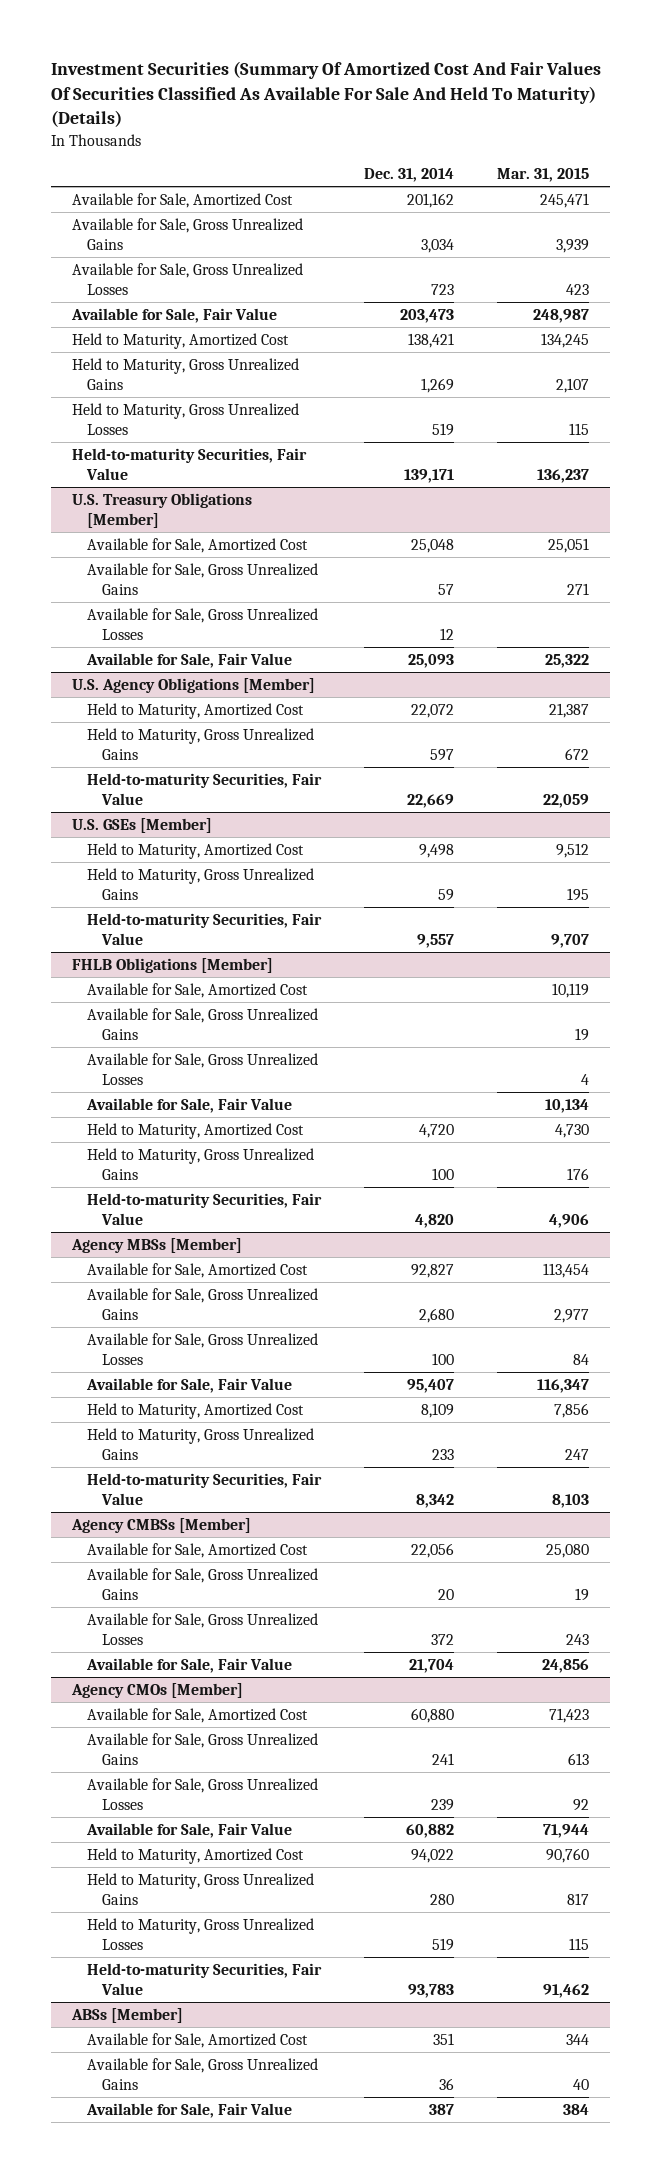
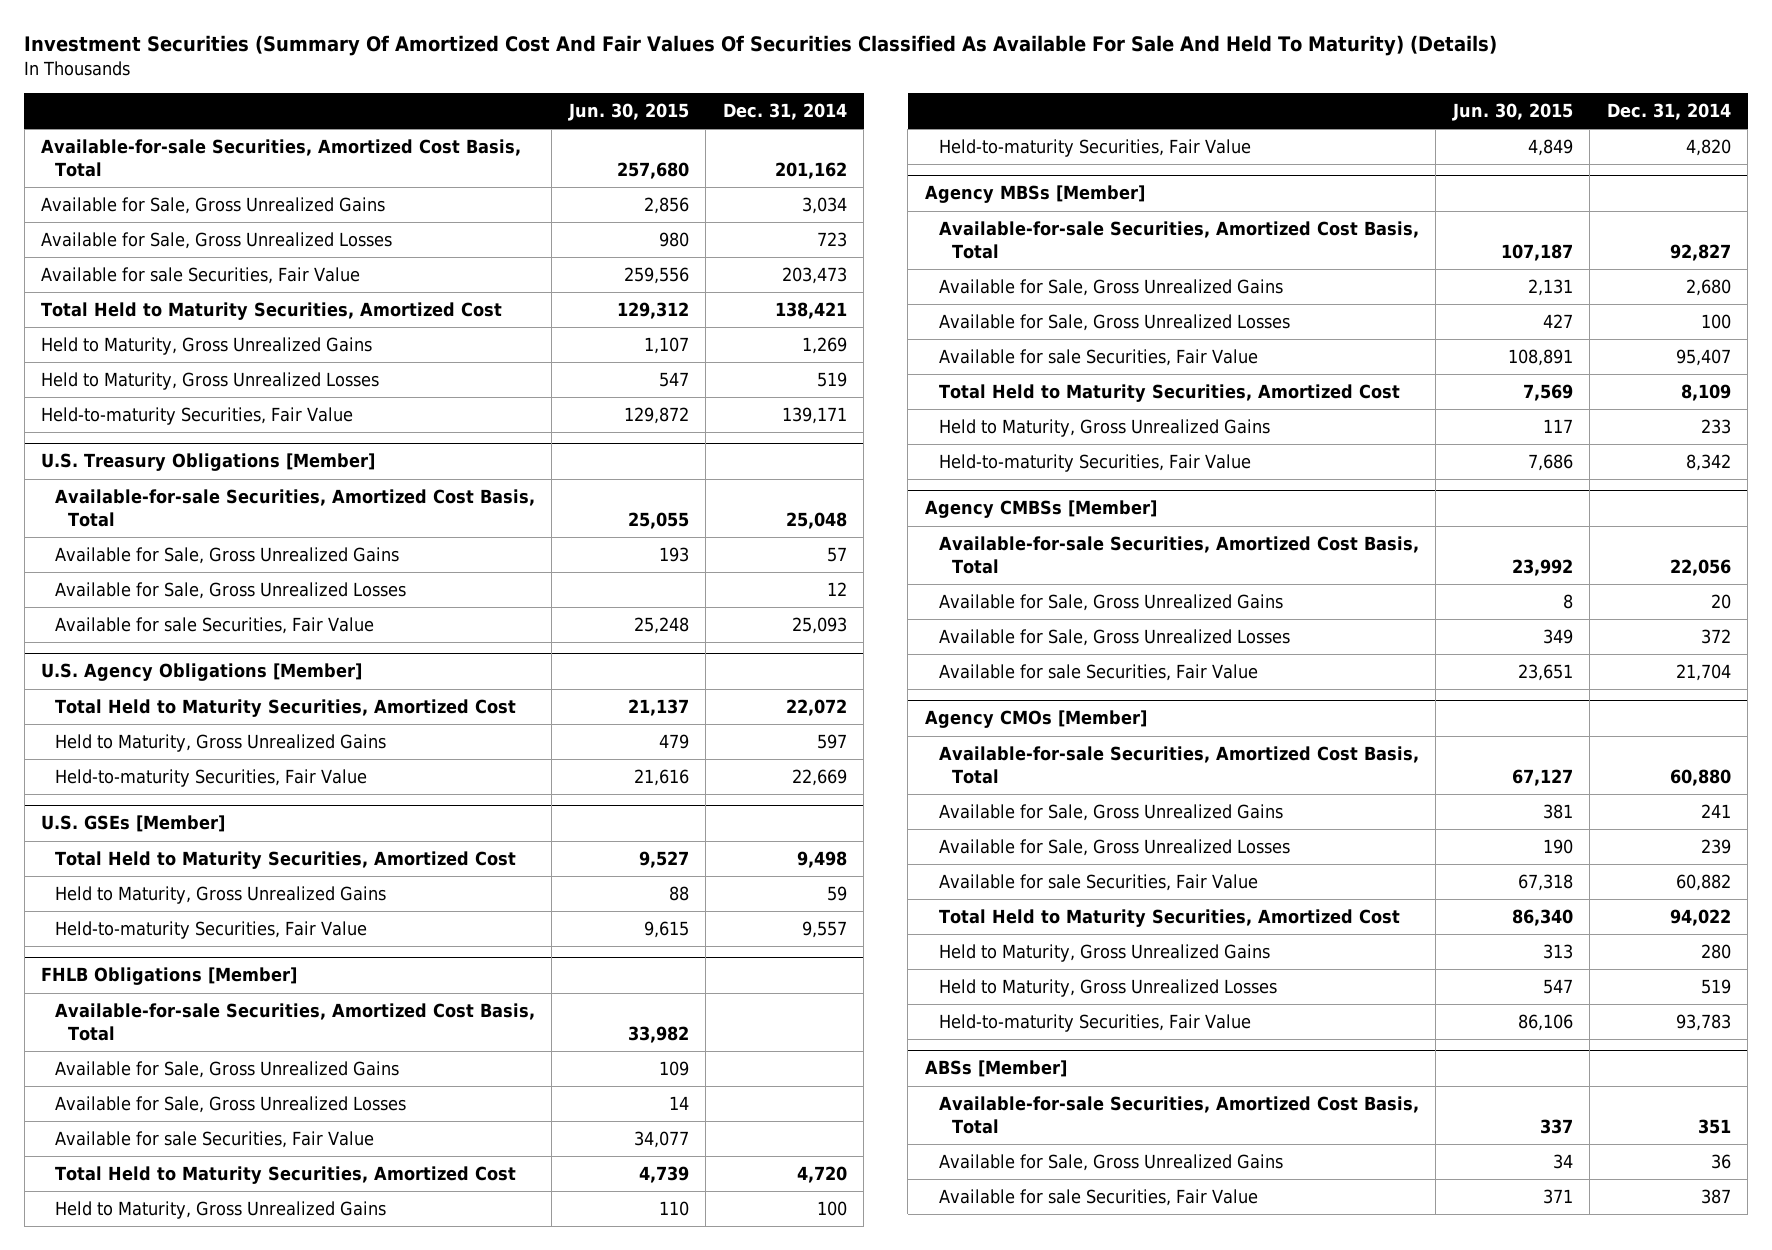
- | Dec. 31, 2014 | Mar. 31, 2015
+ | Jun. 30, 2015 | Dec. 31, 2014
- Available for Sale, Amortized Cost | 201,162 | 245,471
+ Available-for-sale Securities, Amortized Cost Basis, Total | 257,680 | 201,162
- Available for Sale, Fair Value | 203,473 | 248,987
- Held to Maturity, Amortized Cost | 138,421 | 134,245
+ Available for sale Securities, Fair Value | 259,556 | 203,473
+ Total Held to Maturity Securities, Amortized Cost | 129,312 | 138,421
@ U.S. Treasury Obligations [Member]
- Available for Sale, Amortized Cost | 25,048 | 25,051
+ Available-for-sale Securities, Amortized Cost Basis, Total | 25,055 | 25,048
- Available for Sale, Fair Value | 25,093 | 25,322
+ Available for sale Securities, Fair Value | 25,248 | 25,093
@ U.S. Agency Obligations [Member]
- Held to Maturity, Amortized Cost | 22,072 | 21,387
+ Total Held to Maturity Securities, Amortized Cost | 21,137 | 22,072
@ U.S. GSEs [Member]
- Held to Maturity, Amortized Cost | 9,498 | 9,512
+ Total Held to Maturity Securities, Amortized Cost | 9,527 | 9,498
@ FHLB Obligations [Member]
- Available for Sale, Amortized Cost | | 10,119
+ Available-for-sale Securities, Amortized Cost Basis, Total | 33,982 |
- Available for Sale, Fair Value | | 10,134
- Held to Maturity, Amortized Cost | 4,720 | 4,730
+ Available for sale Securities, Fair Value | 34,077 |
+ Total Held to Maturity Securities, Amortized Cost | 4,739 | 4,720
@ Agency MBSs [Member]
- Available for Sale, Amortized Cost | 92,827 | 113,454
+ Available-for-sale Securities, Amortized Cost Basis, Total | 107,187 | 92,827
- Available for Sale, Fair Value | 95,407 | 116,347
- Held to Maturity, Amortized Cost | 8,109 | 7,856
+ Available for sale Securities, Fair Value | 108,891 | 95,407
+ Total Held to Maturity Securities, Amortized Cost | 7,569 | 8,109
@ Agency CMBSs [Member]
- Available for Sale, Amortized Cost | 22,056 | 25,080
+ Available-for-sale Securities, Amortized Cost Basis, Total | 23,992 | 22,056
- Available for Sale, Fair Value | 21,704 | 24,856
+ Available for sale Securities, Fair Value | 23,651 | 21,704
@ Agency CMOs [Member]
- Available for Sale, Amortized Cost | 60,880 | 71,423
+ Available-for-sale Securities, Amortized Cost Basis, Total | 67,127 | 60,880
- Available for Sale, Fair Value | 60,882 | 71,944
- Held to Maturity, Amortized Cost | 94,022 | 90,760
+ Available for sale Securities, Fair Value | 67,318 | 60,882
+ Total Held to Maturity Securities, Amortized Cost | 86,340 | 94,022
@ ABSs [Member]
- Available for Sale, Amortized Cost | 351 | 344
+ Available-for-sale Securities, Amortized Cost Basis, Total | 337 | 351
- Available for Sale, Fair Value | 387 | 384
+ Available for sale Securities, Fair Value | 371 | 387

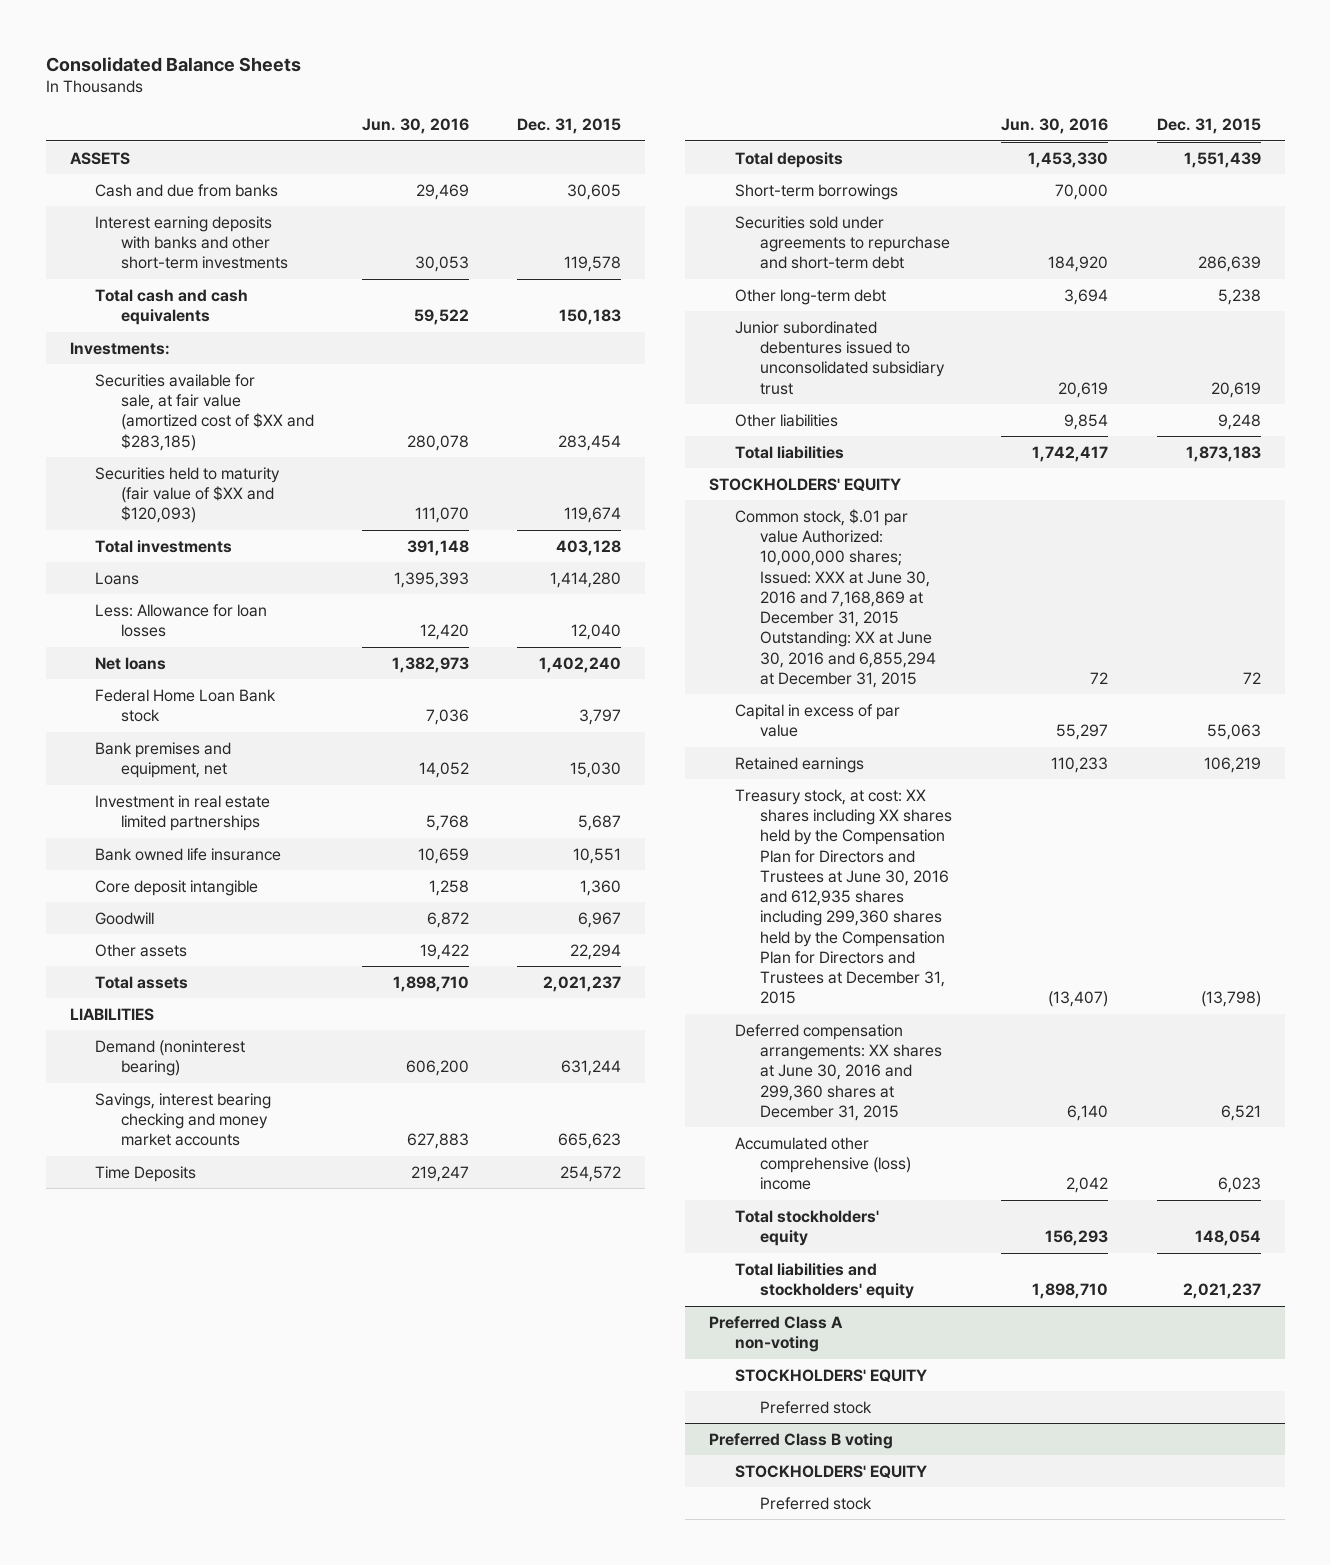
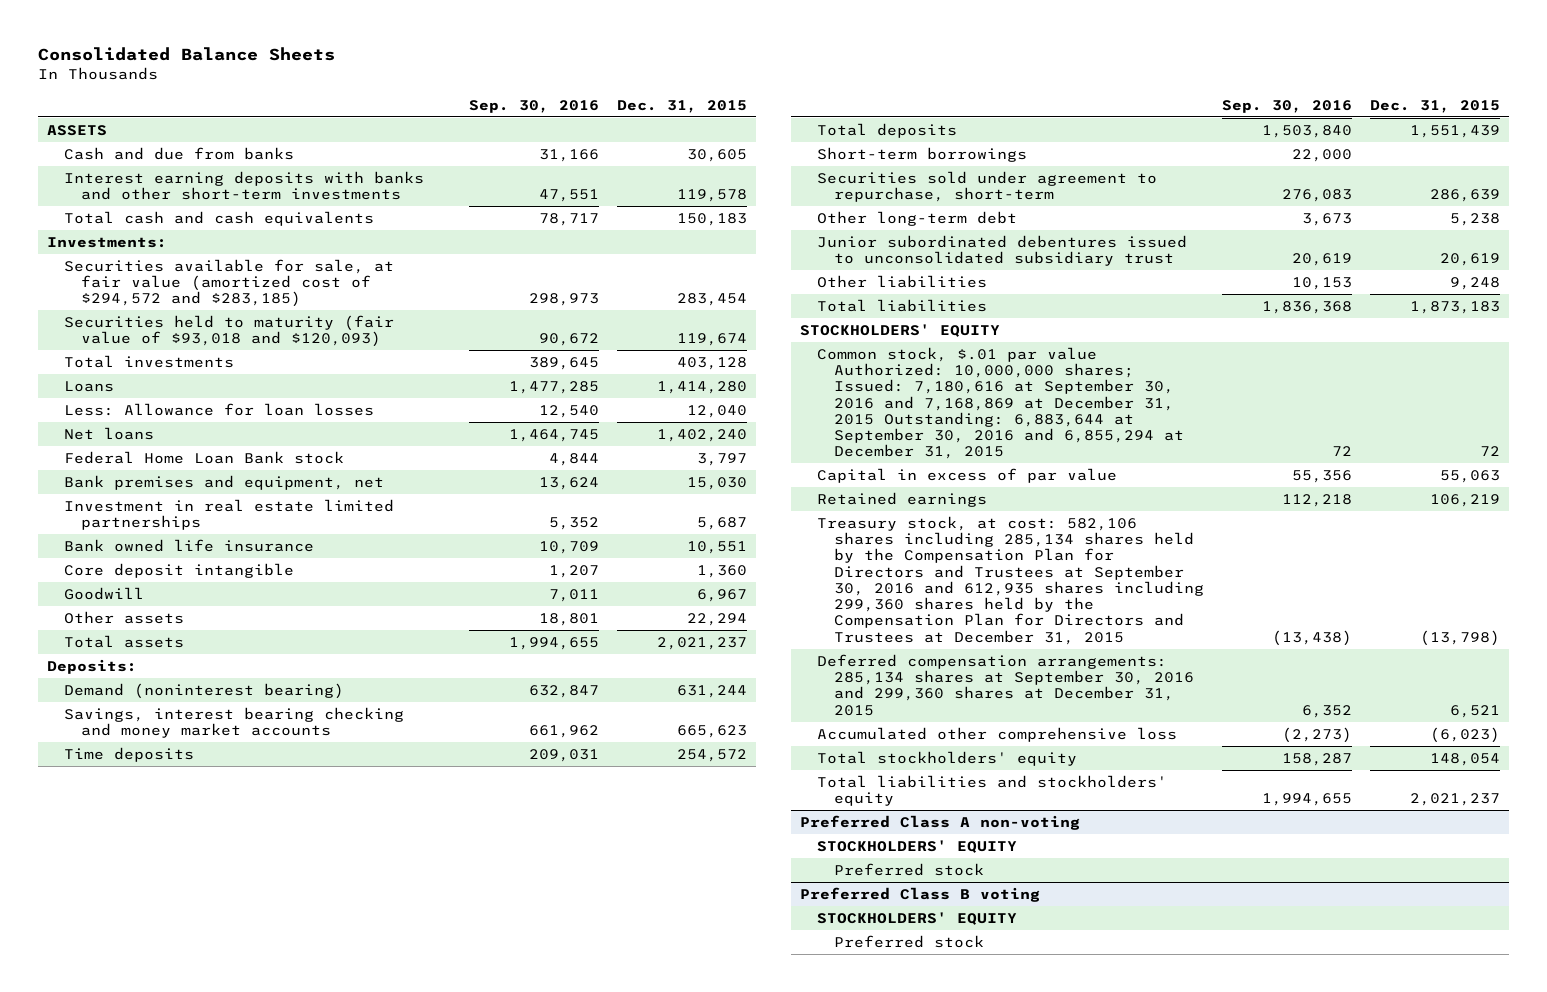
- | Jun. 30, 2016 | Dec. 31, 2015
+ | Sep. 30, 2016 | Dec. 31, 2015
- Securities available for sale, at fair value (amortized cost of $XX and $283,185) | 280,078 | 283,454
- Securities held to maturity (fair value of $XX and $120,093) | 111,070 | 119,674
+ Securities available for sale, at fair value (amortized cost of $294,572 and $283,185) | 298,973 | 283,454
+ Securities held to maturity (fair value of $93,018 and $120,093) | 90,672 | 119,674
- LIABILITIES
+ Deposits:
- Time Deposits | 219,247 | 254,572
+ Time deposits | 209,031 | 254,572
- Securities sold under agreements to repurchase and short-term debt | 184,920 | 286,639
+ Securities sold under agreement to repurchase, short-term | 276,083 | 286,639
- Common stock, $.01 par value Authorized: 10,000,000 shares; Issued: XXX at June 30, 2016 and 7,168,869 at December 31, 2015 Outstanding: XX at June 30, 2016 and 6,855,294 at December 31, 2015 | 72 | 72
+ Common stock, $.01 par value Authorized: 10,000,000 shares; Issued: 7,180,616 at September 30, 2016 and 7,168,869 at December 31, 2015 Outstanding: 6,883,644 at September 30, 2016 and 6,855,294 at December 31, 2015 | 72 | 72
- Treasury stock, at cost: XX shares including XX shares held by the Compensation Plan for Directors and Trustees at June 30, 2016 and 612,935 shares including 299,360 shares held by the Compensation Plan for Directors and Trustees at December 31, 2015 | (13,407) | (13,798)
- Deferred compensation arrangements: XX shares at June 30, 2016 and 299,360 shares at December 31, 2015 | 6,140 | 6,521
- Accumulated other comprehensive (loss) income | 2,042 | 6,023
+ Treasury stock, at cost: 582,106 shares including 285,134 shares held by the Compensation Plan for Directors and Trustees at September 30, 2016 and 612,935 shares including 299,360 shares held by the Compensation Plan for Directors and Trustees at December 31, 2015 | (13,438) | (13,798)
+ Deferred compensation arrangements: 285,134 shares at September 30, 2016 and 299,360 shares at December 31, 2015 | 6,352 | 6,521
+ Accumulated other comprehensive loss | (2,273) | (6,023)

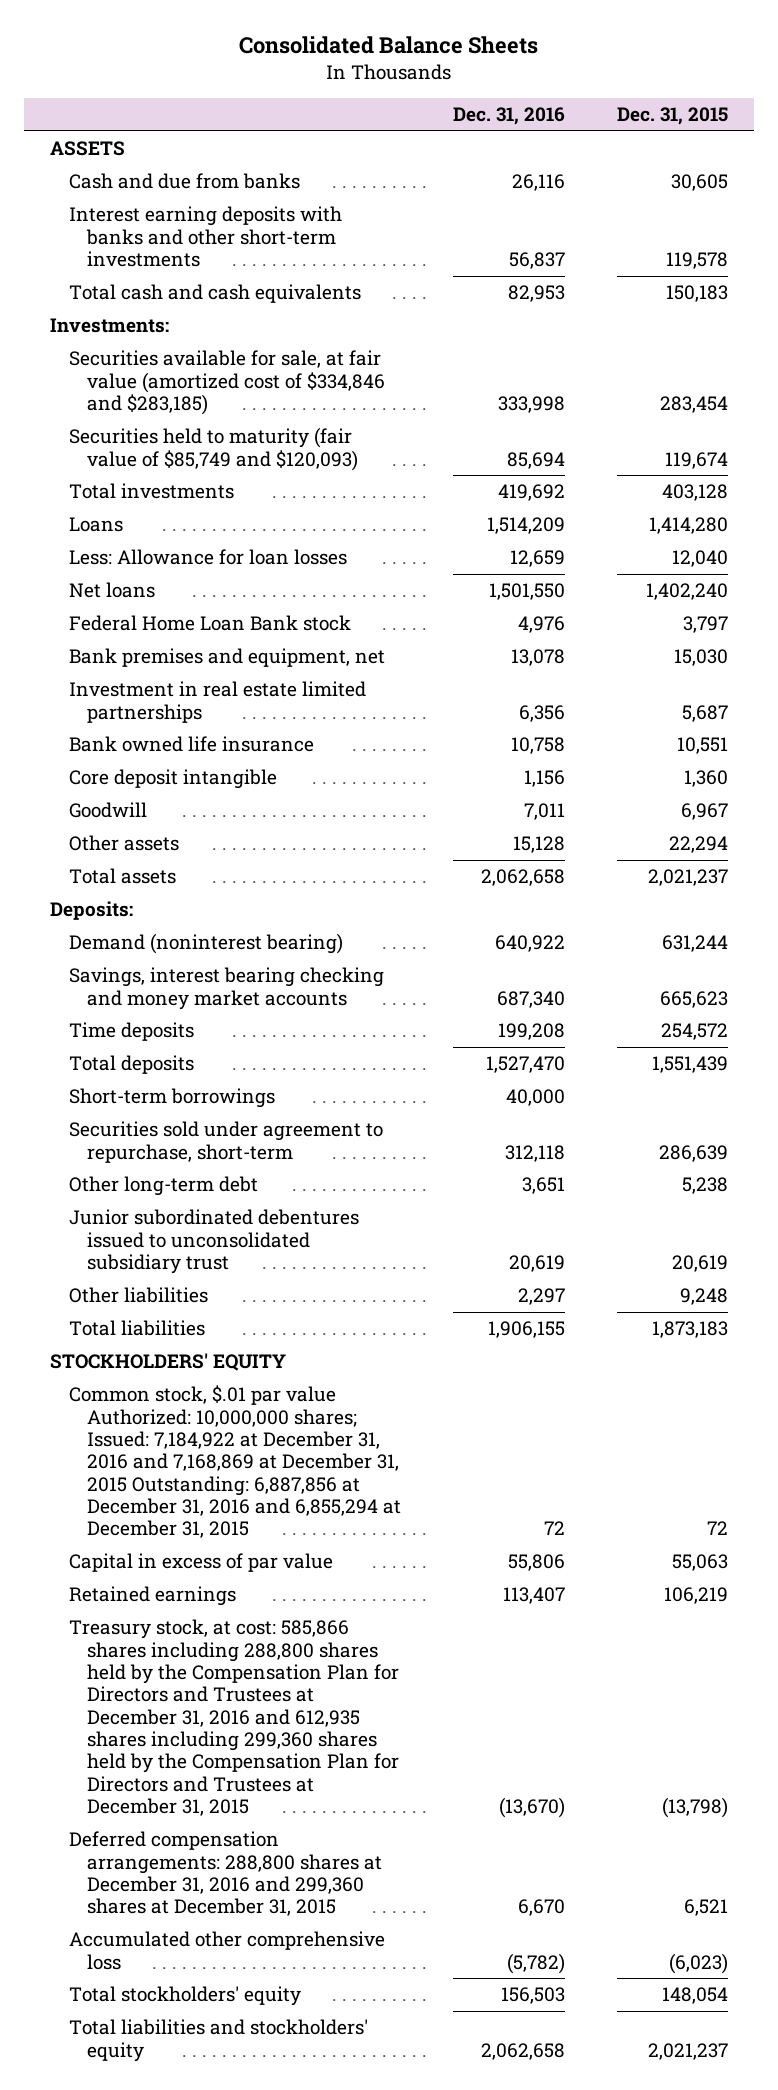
- | Sep. 30, 2016 | Dec. 31, 2015
+ | Dec. 31, 2016 | Dec. 31, 2015
- Securities available for sale, at fair value (amortized cost of $294,572 and $283,185) | 298,973 | 283,454
- Securities held to maturity (fair value of $93,018 and $120,093) | 90,672 | 119,674
+ Securities available for sale, at fair value (amortized cost of $334,846 and $283,185) | 333,998 | 283,454
+ Securities held to maturity (fair value of $85,749 and $120,093) | 85,694 | 119,674
- Common stock, $.01 par value Authorized: 10,000,000 shares; Issued: 7,180,616 at September 30, 2016 and 7,168,869 at December 31, 2015 Outstanding: 6,883,644 at September 30, 2016 and 6,855,294 at December 31, 2015 | 72 | 72
+ Common stock, $.01 par value Authorized: 10,000,000 shares; Issued: 7,184,922 at December 31, 2016 and 7,168,869 at December 31, 2015 Outstanding: 6,887,856 at December 31, 2016 and 6,855,294 at December 31, 2015 | 72 | 72
- Treasury stock, at cost: 582,106 shares including 285,134 shares held by the Compensation Plan for Directors and Trustees at September 30, 2016 and 612,935 shares including 299,360 shares held by the Compensation Plan for Directors and Trustees at December 31, 2015 | (13,438) | (13,798)
- Deferred compensation arrangements: 285,134 shares at September 30, 2016 and 299,360 shares at December 31, 2015 | 6,352 | 6,521
+ Treasury stock, at cost: 585,866 shares including 288,800 shares held by the Compensation Plan for Directors and Trustees at December 31, 2016 and 612,935 shares including 299,360 shares held by the Compensation Plan for Directors and Trustees at December 31, 2015 | (13,670) | (13,798)
+ Deferred compensation arrangements: 288,800 shares at December 31, 2016 and 299,360 shares at December 31, 2015 | 6,670 | 6,521
- Preferred Class A non-voting
- STOCKHOLDERS' EQUITY
- Preferred stock
- Preferred Class B voting
- STOCKHOLDERS' EQUITY
- Preferred stock

